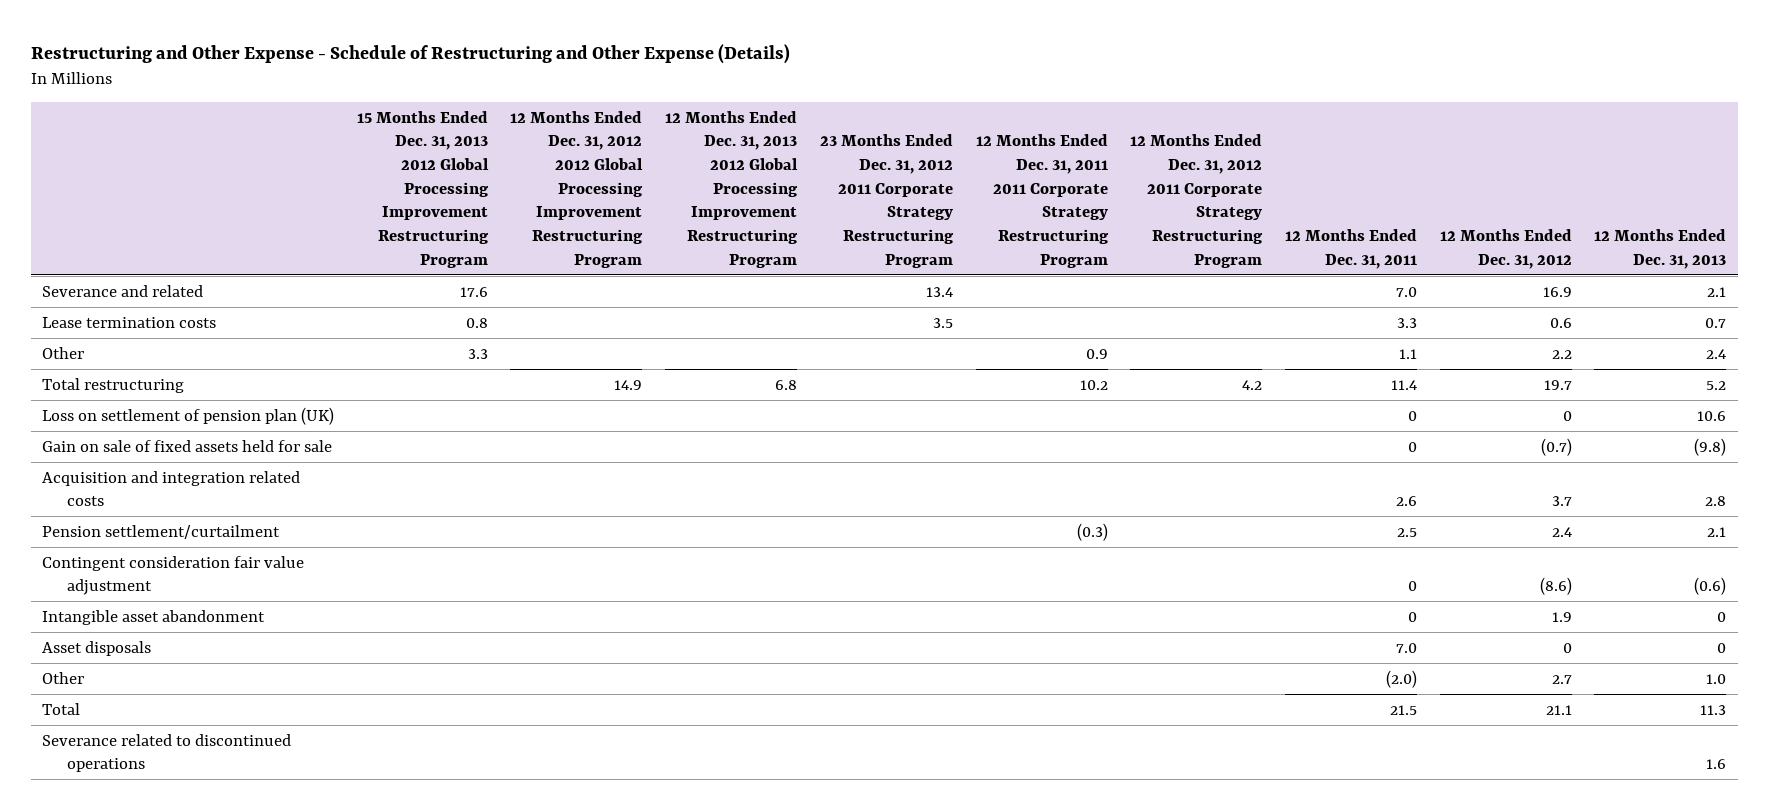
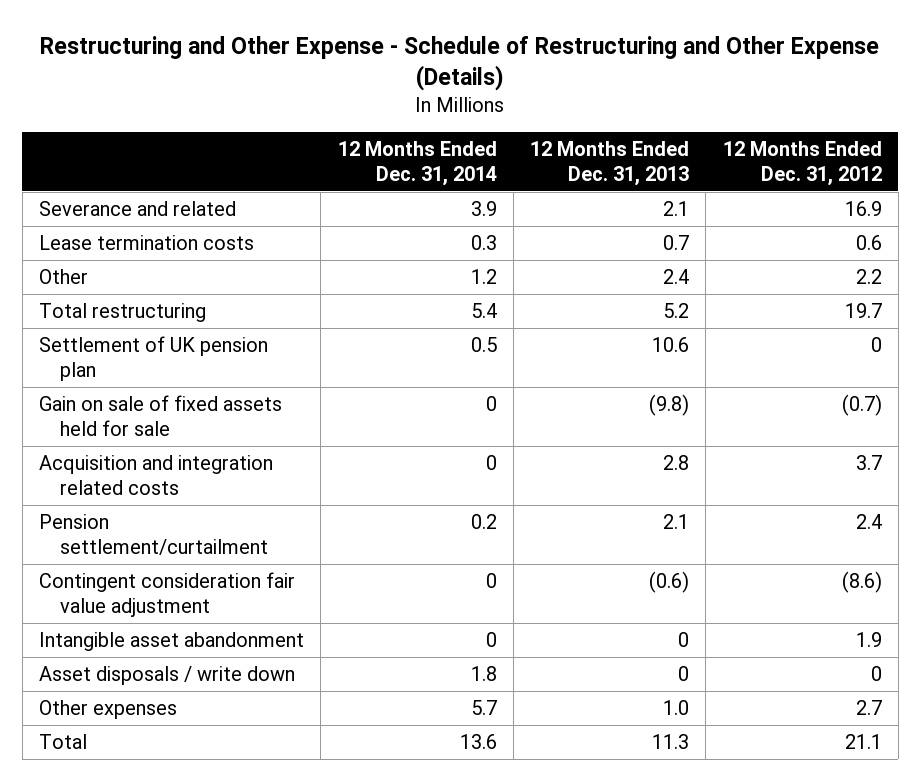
- | 15 Months Ended Dec. 31, 2013 2012 Global Processing Improvement Restructuring Program | 12 Months Ended Dec. 31, 2012 2012 Global Processing Improvement Restructuring Program | 12 Months Ended Dec. 31, 2013 2012 Global Processing Improvement Restructuring Program | 23 Months Ended Dec. 31, 2012 2011 Corporate Strategy Restructuring Program | 12 Months Ended Dec. 31, 2011 2011 Corporate Strategy Restructuring Program | 12 Months Ended Dec. 31, 2012 2011 Corporate Strategy Restructuring Program | 12 Months Ended Dec. 31, 2011 | 12 Months Ended Dec. 31, 2012 | 12 Months Ended Dec. 31, 2013
+ | 12 Months Ended Dec. 31, 2014 | 12 Months Ended Dec. 31, 2013 | 12 Months Ended Dec. 31, 2012
- Loss on settlement of pension plan (UK) | | | | | | | 0 | 0 | 10.6
+ Settlement of UK pension plan | 0.5 | 10.6 | 0
- Asset disposals | | | | | | | 7.0 | 0 | 0
- Other | | | | | | | (2.0) | 2.7 | 1.0
+ Asset disposals / write down | 1.8 | 0 | 0
+ Other expenses | 5.7 | 1.0 | 2.7
- Severance related to discontinued operations | | | | | | | | | 1.6

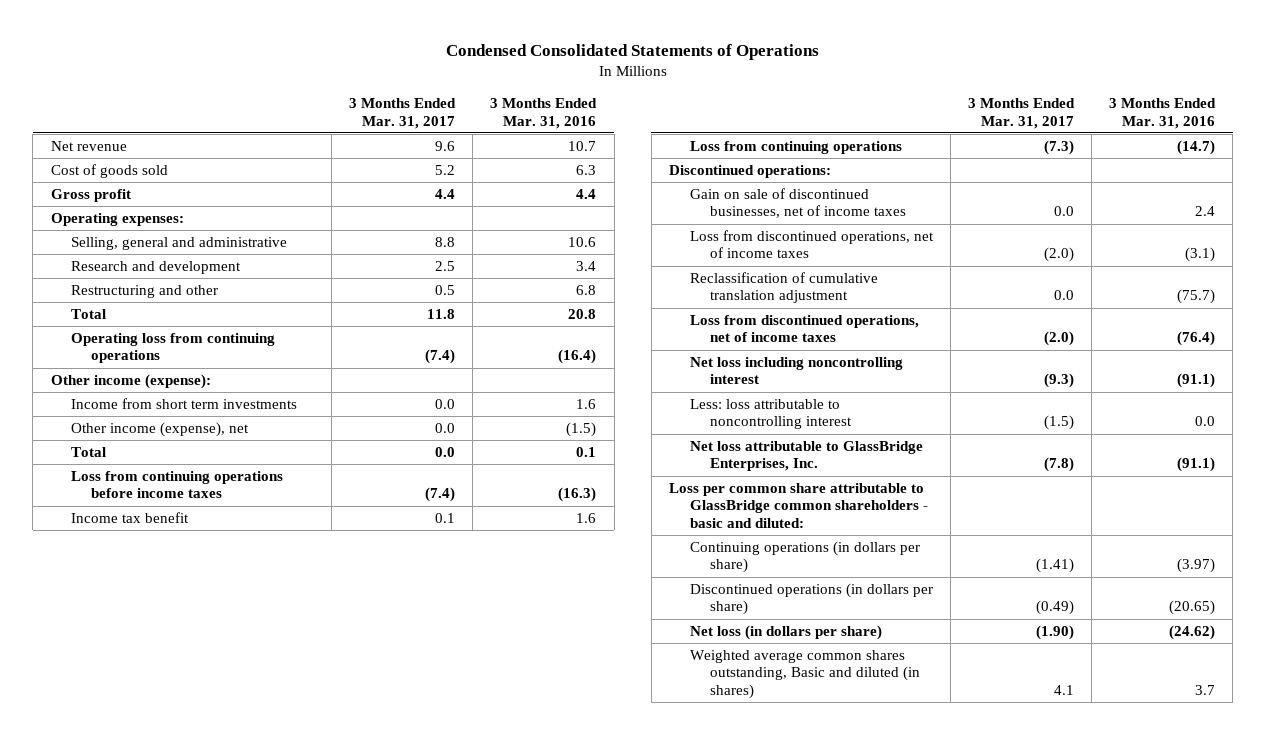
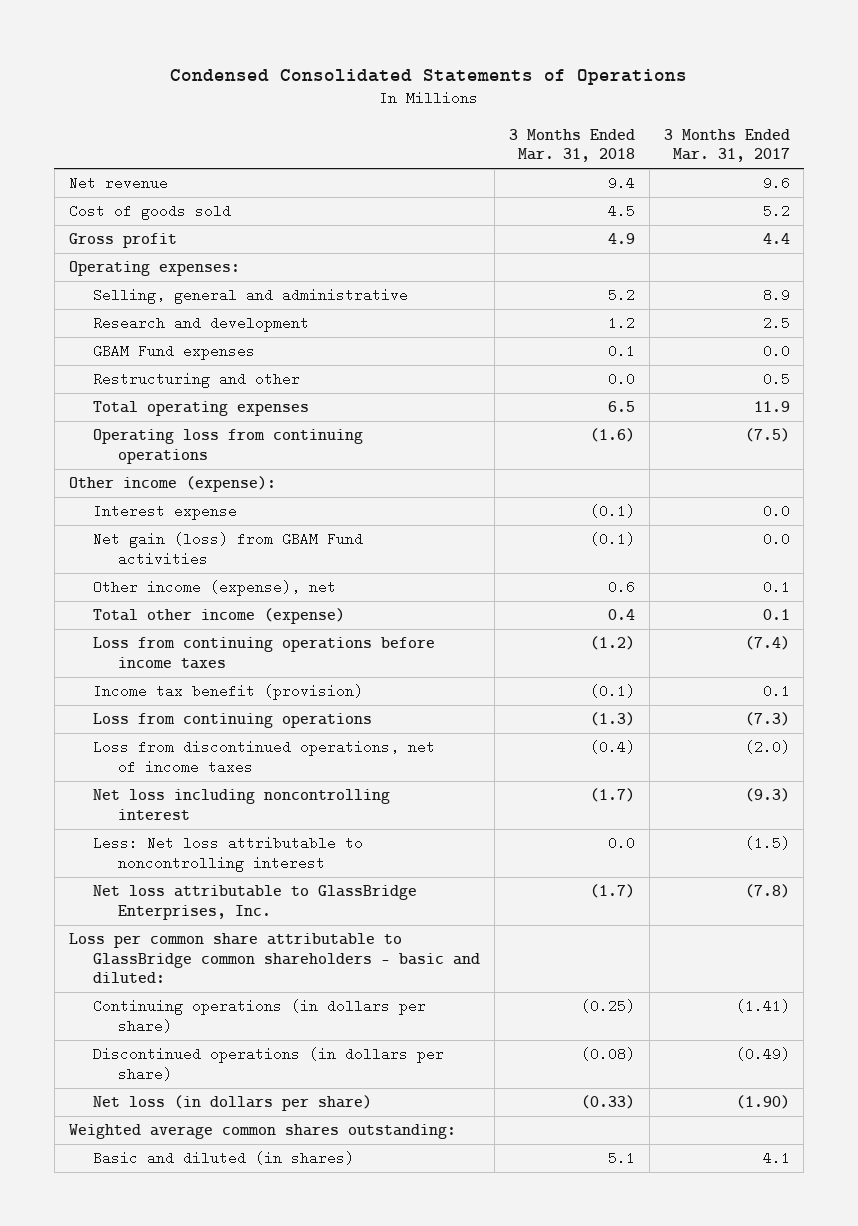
- | 3 Months Ended Mar. 31, 2017 | 3 Months Ended Mar. 31, 2016
+ | 3 Months Ended Mar. 31, 2018 | 3 Months Ended Mar. 31, 2017
- Selling, general and administrative | 8.8 | 10.6
+ Selling, general and administrative | 5.2 | 8.9
+ GBAM Fund expenses | 0.1 | 0.0
- Total | 11.8 | 20.8
- Operating loss from continuing operations | (7.4) | (16.4)
+ Total operating expenses | 6.5 | 11.9
+ Operating loss from continuing operations | (1.6) | (7.5)
- Income from short term investments | 0.0 | 1.6
- Other income (expense), net | 0.0 | (1.5)
- Total | 0.0 | 0.1
+ Interest expense | (0.1) | 0.0
+ Net gain (loss) from GBAM Fund activities | (0.1) | 0.0
+ Other income (expense), net | 0.6 | 0.1
+ Total other income (expense) | 0.4 | 0.1
- Income tax benefit | 0.1 | 1.6
+ Income tax benefit (provision) | (0.1) | 0.1
- Discontinued operations:
- Gain on sale of discontinued businesses, net of income taxes | 0.0 | 2.4
- Reclassification of cumulative translation adjustment | 0.0 | (75.7)
- Loss from discontinued operations, net of income taxes | (2.0) | (76.4)
- Less: loss attributable to noncontrolling interest | (1.5) | 0.0
+ Less: Net loss attributable to noncontrolling interest | 0.0 | (1.5)
- Weighted average common shares outstanding, Basic and diluted (in shares) | 4.1 | 3.7
+ Weighted average common shares outstanding:
+ Basic and diluted (in shares) | 5.1 | 4.1

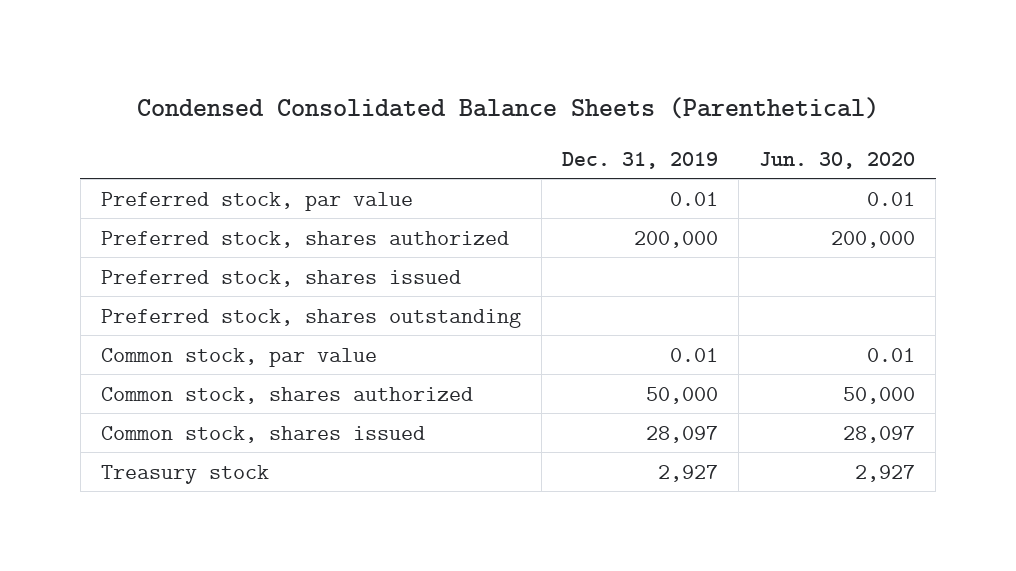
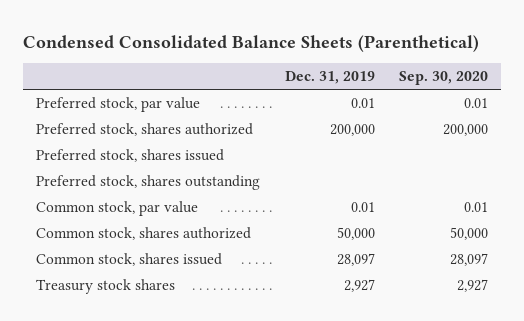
- | Dec. 31, 2019 | Jun. 30, 2020
+ | Dec. 31, 2019 | Sep. 30, 2020
- Treasury stock | 2,927 | 2,927
+ Treasury stock shares | 2,927 | 2,927

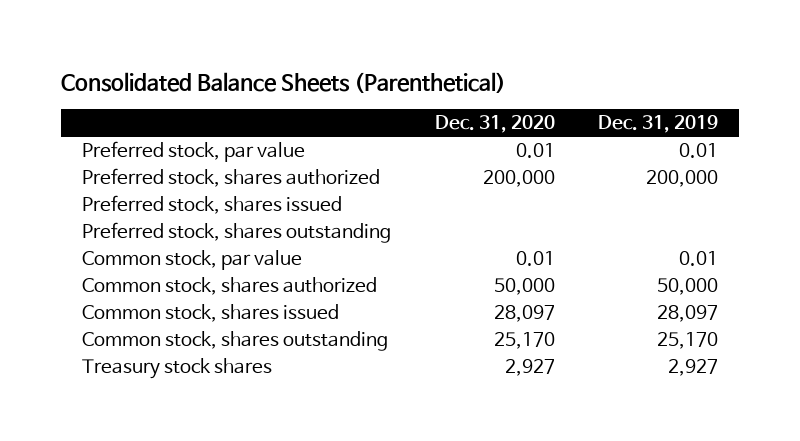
- Condensed Consolidated Balance Sheets (Parenthetical)
+ Consolidated Balance Sheets (Parenthetical)
- | Dec. 31, 2019 | Sep. 30, 2020
+ | Dec. 31, 2020 | Dec. 31, 2019
+ Common stock, shares outstanding | 25,170 | 25,170

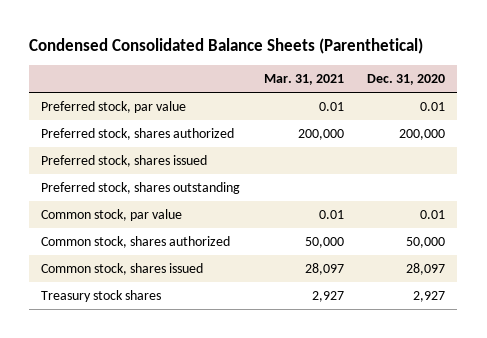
- Consolidated Balance Sheets (Parenthetical)
+ Condensed Consolidated Balance Sheets (Parenthetical)
- | Dec. 31, 2020 | Dec. 31, 2019
+ | Mar. 31, 2021 | Dec. 31, 2020
- Common stock, shares outstanding | 25,170 | 25,170

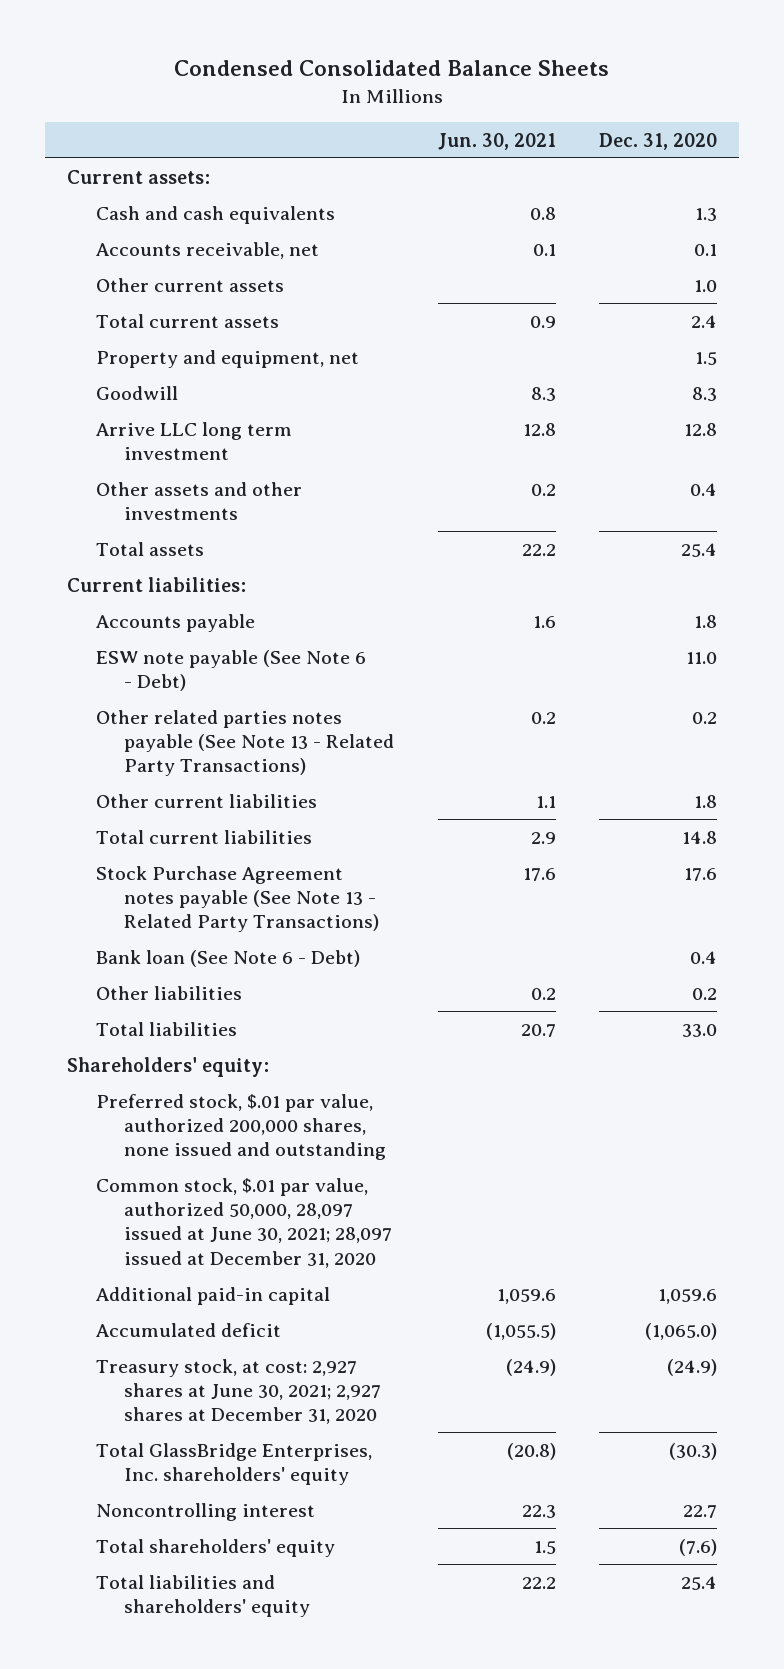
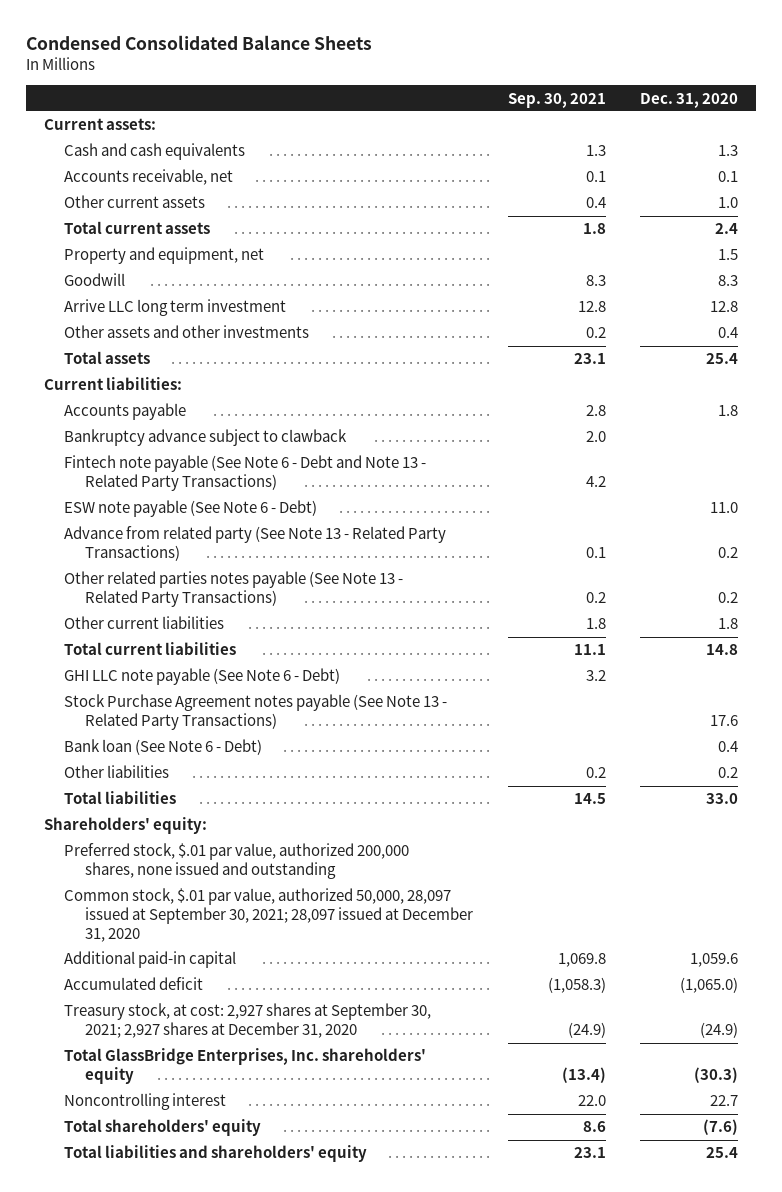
- | Jun. 30, 2021 | Dec. 31, 2020
+ | Sep. 30, 2021 | Dec. 31, 2020
+ Bankruptcy advance subject to clawback | 2.0 |
+ Fintech note payable (See Note 6 - Debt and Note 13 - Related Party Transactions) | 4.2 |
+ Advance from related party (See Note 13 - Related Party Transactions) | 0.1 | 0.2
+ GHI LLC note payable (See Note 6 - Debt) | 3.2 |
- Common stock, $.01 par value, authorized 50,000, 28,097 issued at June 30, 2021; 28,097 issued at December 31, 2020
+ Common stock, $.01 par value, authorized 50,000, 28,097 issued at September 30, 2021; 28,097 issued at December 31, 2020
- Treasury stock, at cost: 2,927 shares at June 30, 2021; 2,927 shares at December 31, 2020 | (24.9) | (24.9)
+ Treasury stock, at cost: 2,927 shares at September 30, 2021; 2,927 shares at December 31, 2020 | (24.9) | (24.9)

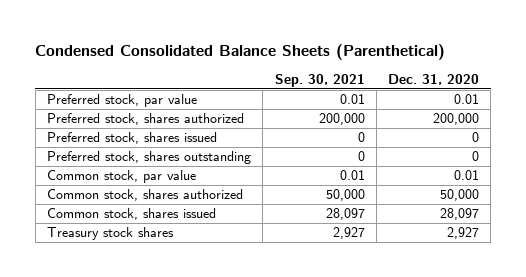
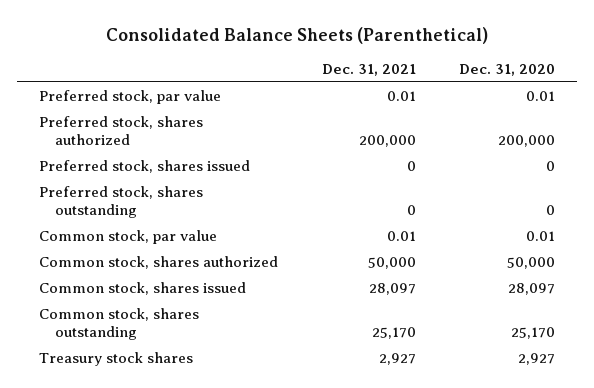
- Condensed Consolidated Balance Sheets (Parenthetical)
+ Consolidated Balance Sheets (Parenthetical)
- | Sep. 30, 2021 | Dec. 31, 2020
+ | Dec. 31, 2021 | Dec. 31, 2020
+ Common stock, shares outstanding | 25,170 | 25,170

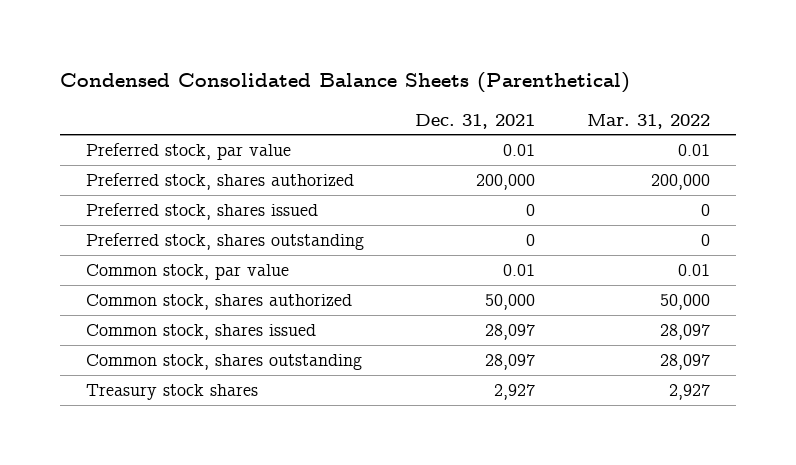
- Consolidated Balance Sheets (Parenthetical)
+ Condensed Consolidated Balance Sheets (Parenthetical)
- | Dec. 31, 2021 | Dec. 31, 2020
+ | Dec. 31, 2021 | Mar. 31, 2022
- Common stock, shares outstanding | 25,170 | 25,170
+ Common stock, shares outstanding | 28,097 | 28,097

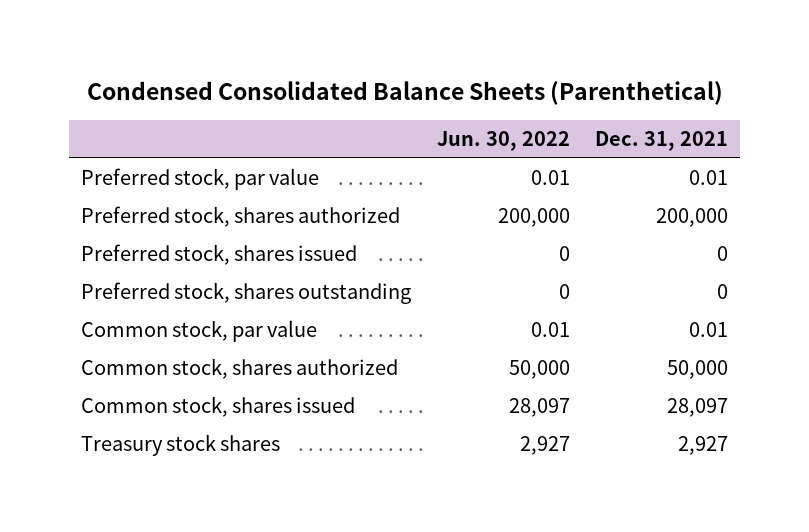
- | Dec. 31, 2021 | Mar. 31, 2022
+ | Jun. 30, 2022 | Dec. 31, 2021
- Common stock, shares outstanding | 28,097 | 28,097

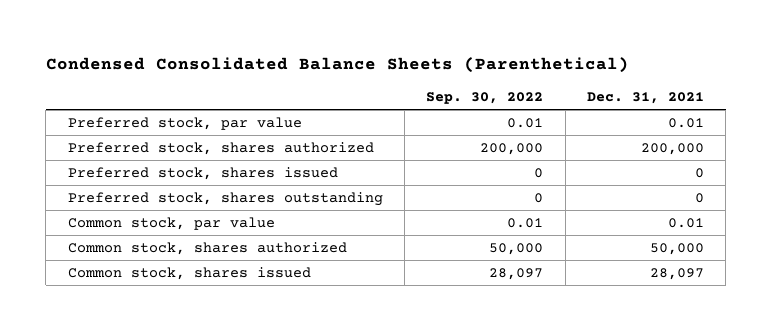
- | Jun. 30, 2022 | Dec. 31, 2021
+ | Sep. 30, 2022 | Dec. 31, 2021
- Treasury stock shares | 2,927 | 2,927

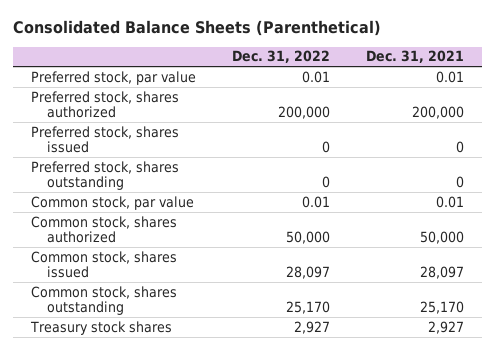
- Condensed Consolidated Balance Sheets (Parenthetical)
+ Consolidated Balance Sheets (Parenthetical)
- | Sep. 30, 2022 | Dec. 31, 2021
+ | Dec. 31, 2022 | Dec. 31, 2021
+ Common stock, shares outstanding | 25,170 | 25,170
+ Treasury stock shares | 2,927 | 2,927

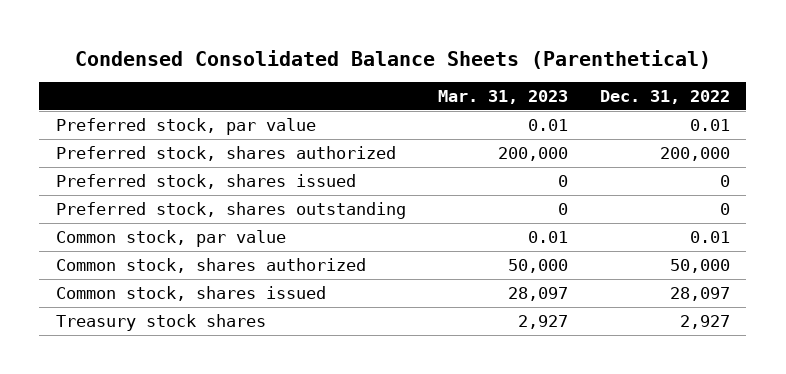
- Consolidated Balance Sheets (Parenthetical)
+ Condensed Consolidated Balance Sheets (Parenthetical)
- | Dec. 31, 2022 | Dec. 31, 2021
+ | Mar. 31, 2023 | Dec. 31, 2022
- Common stock, shares outstanding | 25,170 | 25,170

